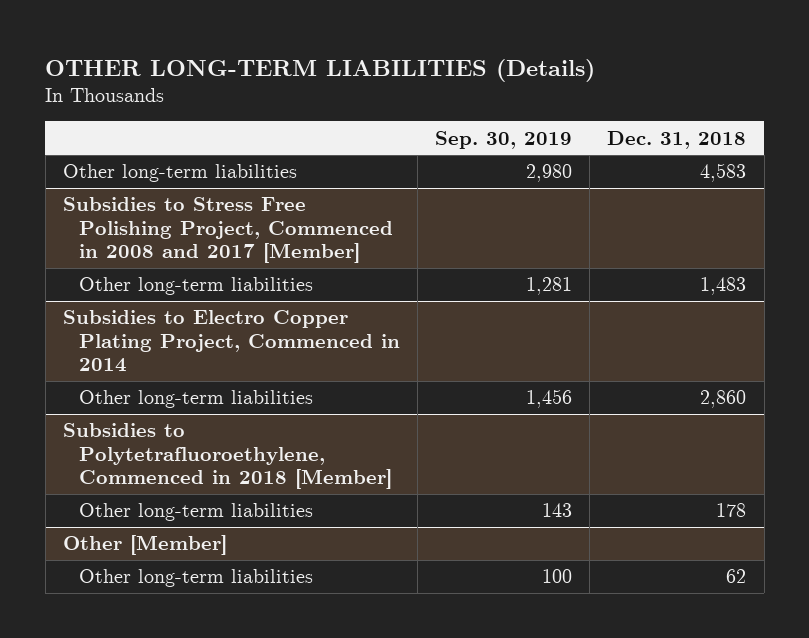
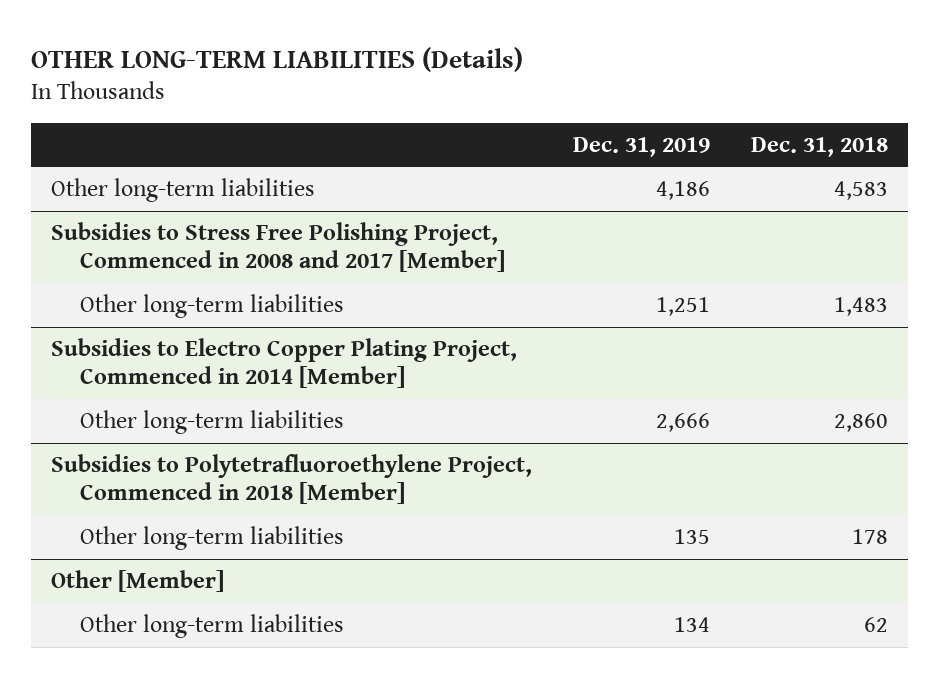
- | Sep. 30, 2019 | Dec. 31, 2018
+ | Dec. 31, 2019 | Dec. 31, 2018
- Subsidies to Electro Copper Plating Project, Commenced in 2014
+ Subsidies to Electro Copper Plating Project, Commenced in 2014 [Member]
- Subsidies to Polytetrafluoroethylene, Commenced in 2018 [Member]
+ Subsidies to Polytetrafluoroethylene Project, Commenced in 2018 [Member]

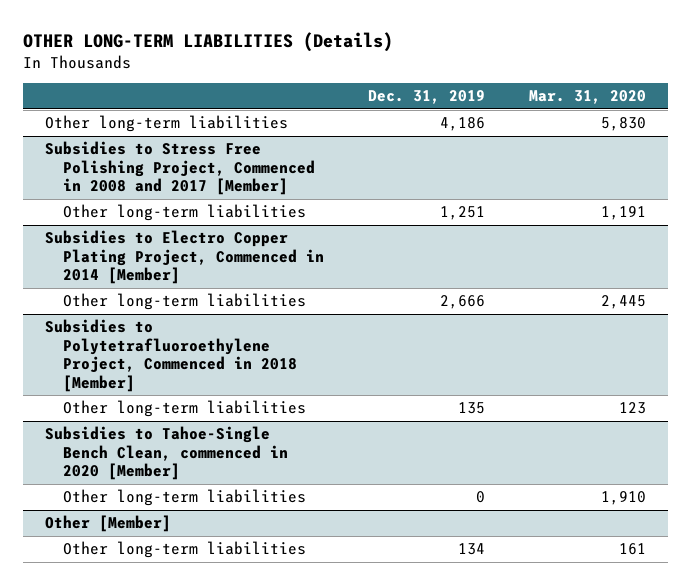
- | Dec. 31, 2019 | Dec. 31, 2018
+ | Dec. 31, 2019 | Mar. 31, 2020
+ Subsidies to Tahoe-Single Bench Clean, commenced in 2020 [Member]
+ Other long-term liabilities | 0 | 1,910

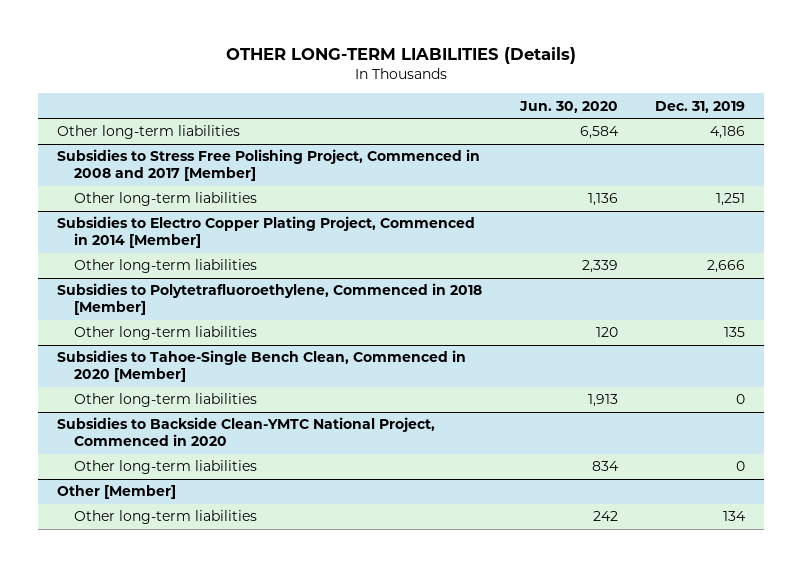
- | Dec. 31, 2019 | Mar. 31, 2020
+ | Jun. 30, 2020 | Dec. 31, 2019
- Subsidies to Polytetrafluoroethylene Project, Commenced in 2018 [Member]
+ Subsidies to Polytetrafluoroethylene, Commenced in 2018 [Member]
- Subsidies to Tahoe-Single Bench Clean, commenced in 2020 [Member]
+ Subsidies to Tahoe-Single Bench Clean, Commenced in 2020 [Member]
+ Subsidies to Backside Clean-YMTC National Project, Commenced in 2020
+ Other long-term liabilities | 834 | 0

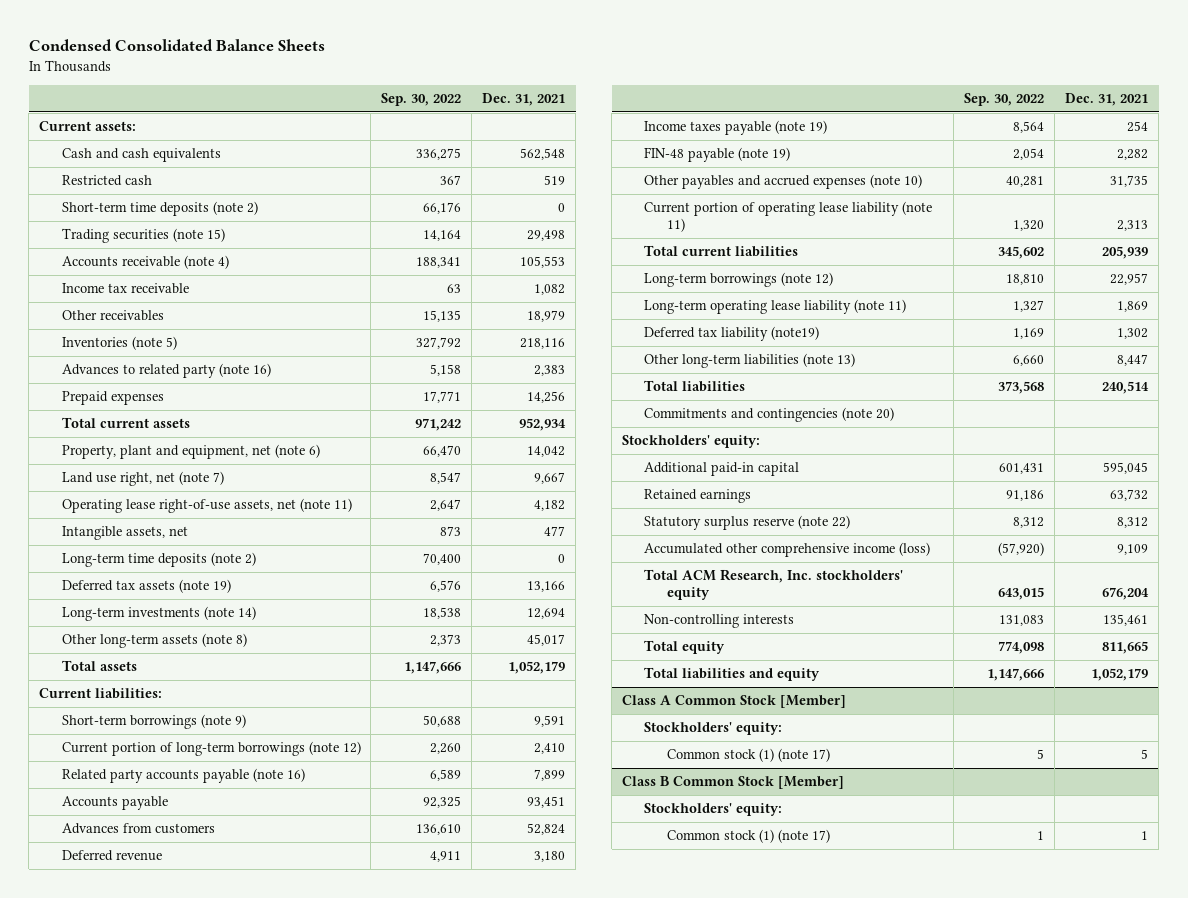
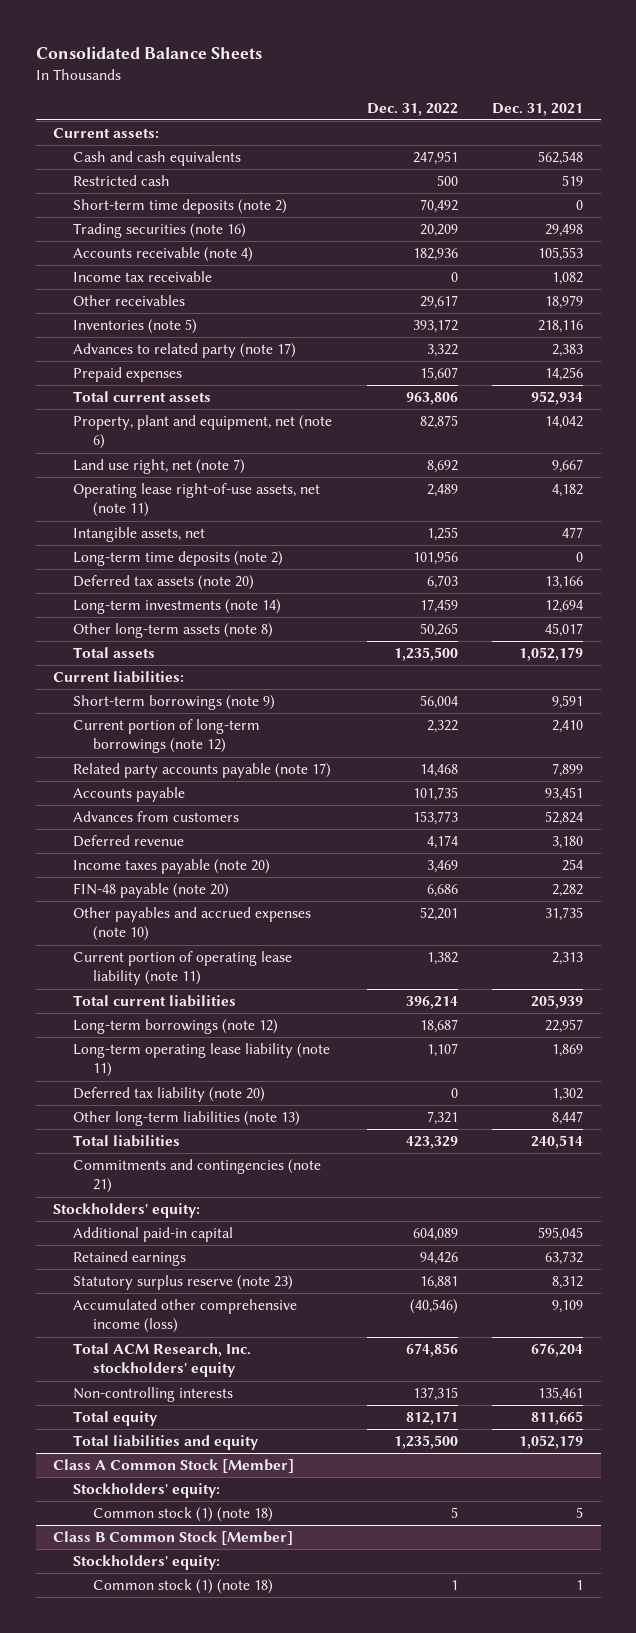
- Condensed Consolidated Balance Sheets
+ Consolidated Balance Sheets
- | Sep. 30, 2022 | Dec. 31, 2021
+ | Dec. 31, 2022 | Dec. 31, 2021
- Trading securities (note 15) | 14,164 | 29,498
+ Trading securities (note 16) | 20,209 | 29,498
- Advances to related party (note 16) | 5,158 | 2,383
+ Advances to related party (note 17) | 3,322 | 2,383
- Deferred tax assets (note 19) | 6,576 | 13,166
+ Deferred tax assets (note 20) | 6,703 | 13,166
- Related party accounts payable (note 16) | 6,589 | 7,899
+ Related party accounts payable (note 17) | 14,468 | 7,899
- Income taxes payable (note 19) | 8,564 | 254
- FIN-48 payable (note 19) | 2,054 | 2,282
+ Income taxes payable (note 20) | 3,469 | 254
+ FIN-48 payable (note 20) | 6,686 | 2,282
- Deferred tax liability (note19) | 1,169 | 1,302
+ Deferred tax liability (note 20) | 0 | 1,302
- Commitments and contingencies (note 20)
+ Commitments and contingencies (note 21)
- Statutory surplus reserve (note 22) | 8,312 | 8,312
+ Statutory surplus reserve (note 23) | 16,881 | 8,312
@ Class A Common Stock [Member]
- Common stock (1) (note 17) | 5 | 5
+ Common stock (1) (note 18) | 5 | 5
@ Class B Common Stock [Member]
- Common stock (1) (note 17) | 1 | 1
+ Common stock (1) (note 18) | 1 | 1

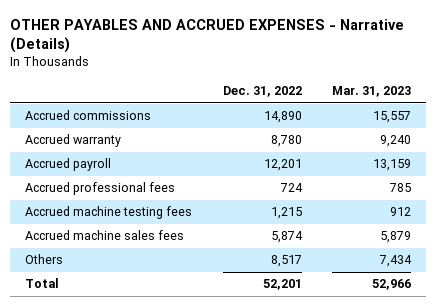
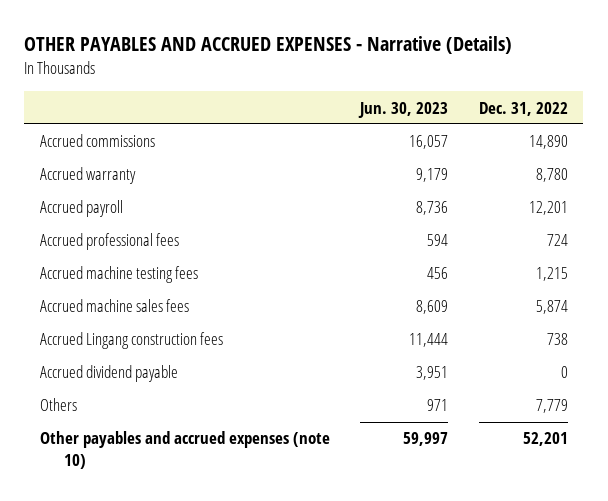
- | Dec. 31, 2022 | Mar. 31, 2023
+ | Jun. 30, 2023 | Dec. 31, 2022
- Others | 8,517 | 7,434
- Total | 52,201 | 52,966
+ Accrued Lingang construction fees | 11,444 | 738
+ Accrued dividend payable | 3,951 | 0
+ Others | 971 | 7,779
+ Other payables and accrued expenses (note 10) | 59,997 | 52,201

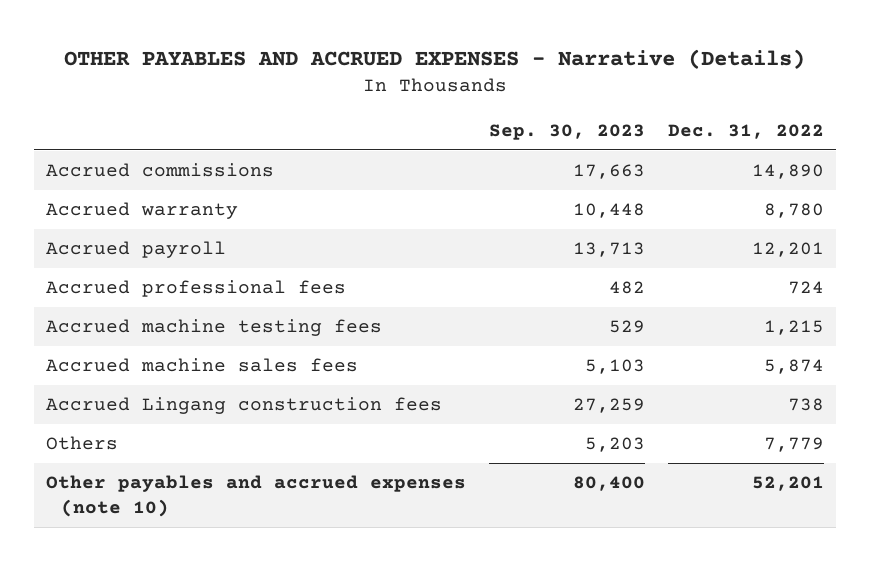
- | Jun. 30, 2023 | Dec. 31, 2022
+ | Sep. 30, 2023 | Dec. 31, 2022
- Accrued dividend payable | 3,951 | 0

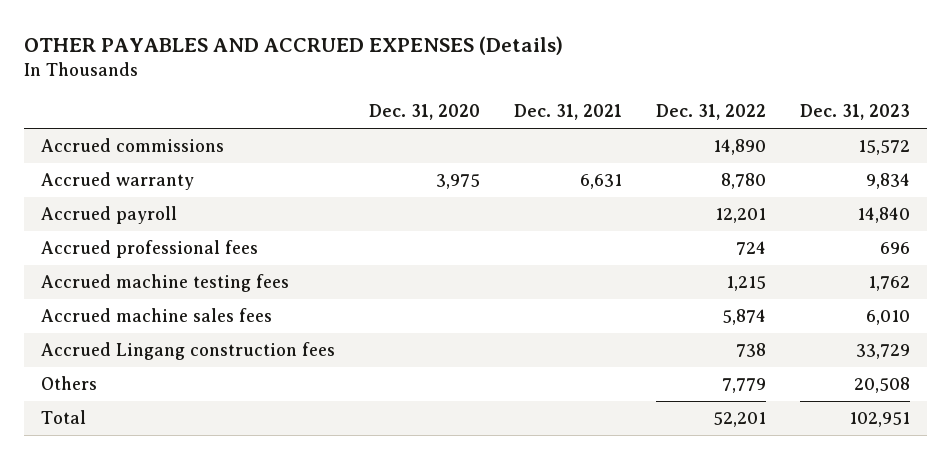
- OTHER PAYABLES AND ACCRUED EXPENSES - Narrative (Details)
+ OTHER PAYABLES AND ACCRUED EXPENSES (Details)
- | Sep. 30, 2023 | Dec. 31, 2022
+ | Dec. 31, 2020 | Dec. 31, 2021 | Dec. 31, 2022 | Dec. 31, 2023
- Other payables and accrued expenses (note 10) | 80,400 | 52,201
+ Total | | | 52,201 | 102,951

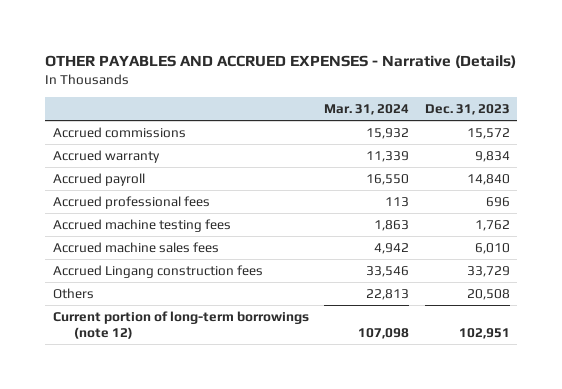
- OTHER PAYABLES AND ACCRUED EXPENSES (Details)
+ OTHER PAYABLES AND ACCRUED EXPENSES - Narrative (Details)
- | Dec. 31, 2020 | Dec. 31, 2021 | Dec. 31, 2022 | Dec. 31, 2023
+ | Mar. 31, 2024 | Dec. 31, 2023
- Total | | | 52,201 | 102,951
+ Current portion of long-term borrowings (note 12) | 107,098 | 102,951

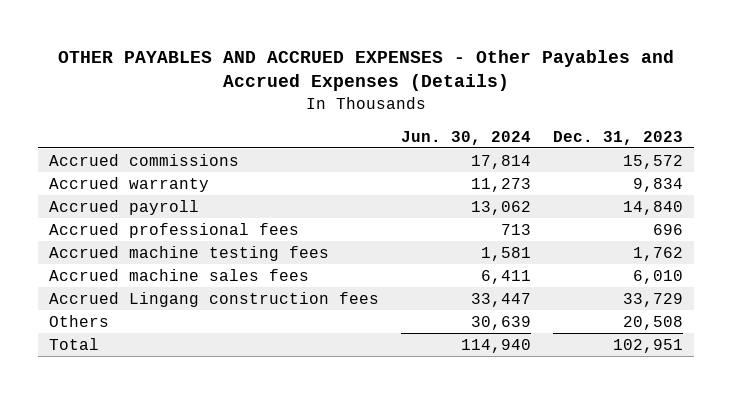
- OTHER PAYABLES AND ACCRUED EXPENSES - Narrative (Details)
+ OTHER PAYABLES AND ACCRUED EXPENSES - Other Payables and Accrued Expenses (Details)
- | Mar. 31, 2024 | Dec. 31, 2023
+ | Jun. 30, 2024 | Dec. 31, 2023
- Current portion of long-term borrowings (note 12) | 107,098 | 102,951
+ Total | 114,940 | 102,951

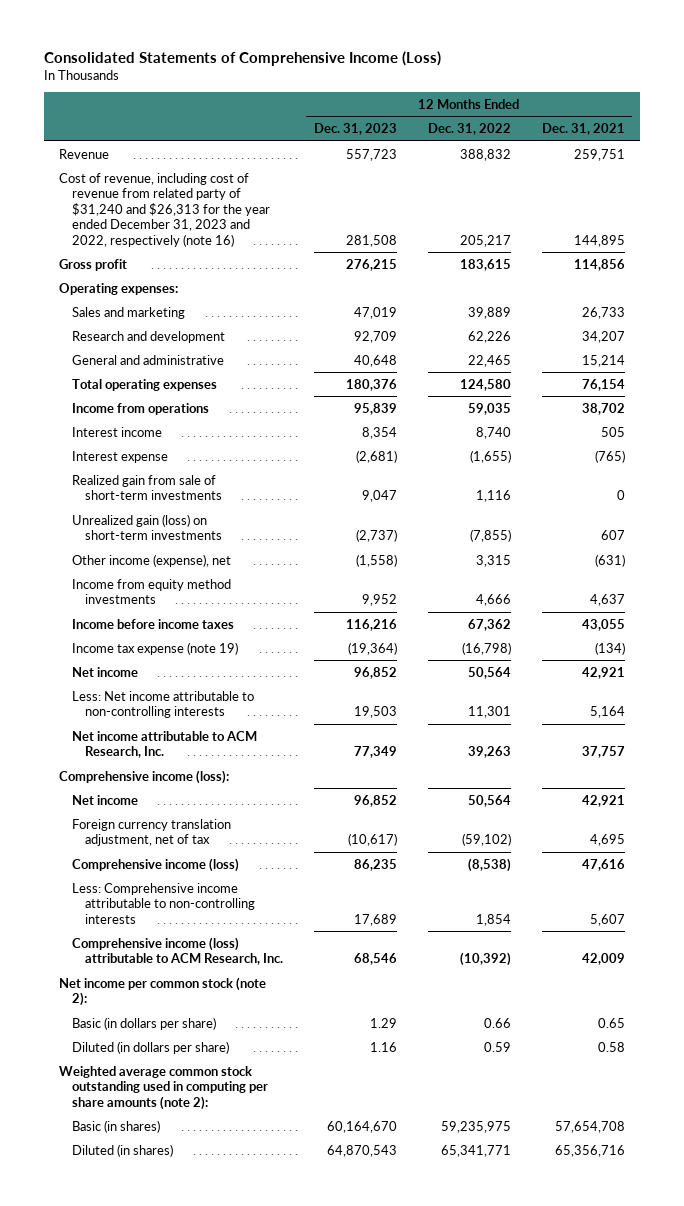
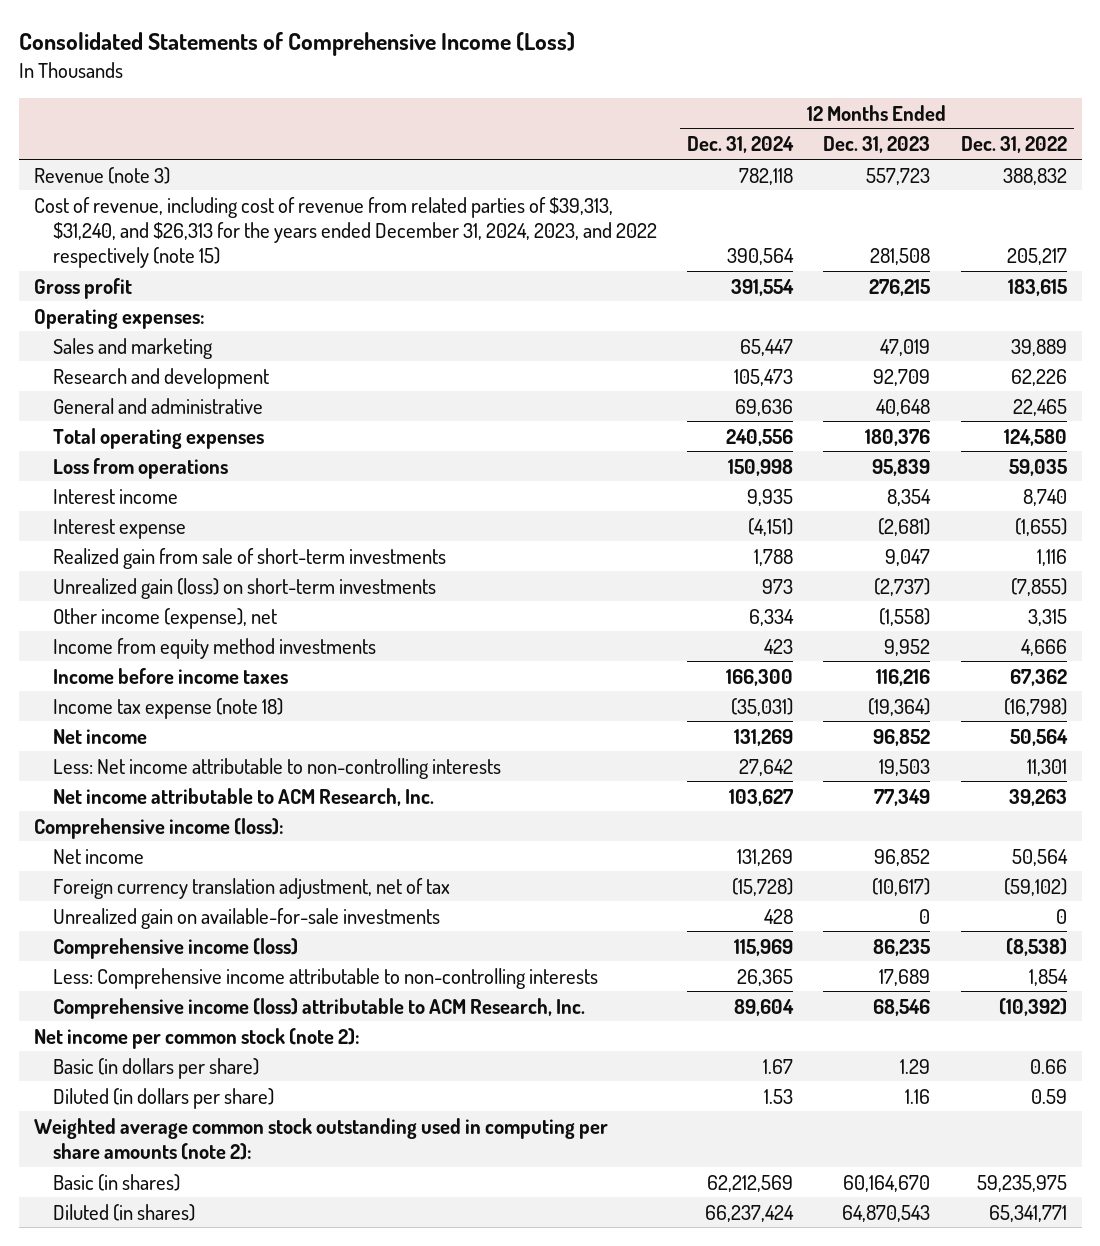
- | 12 Months Ended Dec. 31, 2023 | 12 Months Ended Dec. 31, 2022 | 12 Months Ended Dec. 31, 2021
+ | 12 Months Ended Dec. 31, 2024 | 12 Months Ended Dec. 31, 2023 | 12 Months Ended Dec. 31, 2022
- Revenue | 557,723 | 388,832 | 259,751
- Cost of revenue, including cost of revenue from related party of $31,240 and $26,313 for the year ended December 31, 2023 and 2022, respectively (note 16) | 281,508 | 205,217 | 144,895
+ Revenue (note 3) | 782,118 | 557,723 | 388,832
+ Cost of revenue, including cost of revenue from related parties of $39,313, $31,240, and $26,313 for the years ended December 31, 2024, 2023, and 2022 respectively (note 15) | 390,564 | 281,508 | 205,217
- Income from operations | 95,839 | 59,035 | 38,702
+ Loss from operations | 150,998 | 95,839 | 59,035
- Income tax expense (note 19) | (19,364) | (16,798) | (134)
+ Income tax expense (note 18) | (35,031) | (19,364) | (16,798)
+ Unrealized gain on available-for-sale investments | 428 | 0 | 0

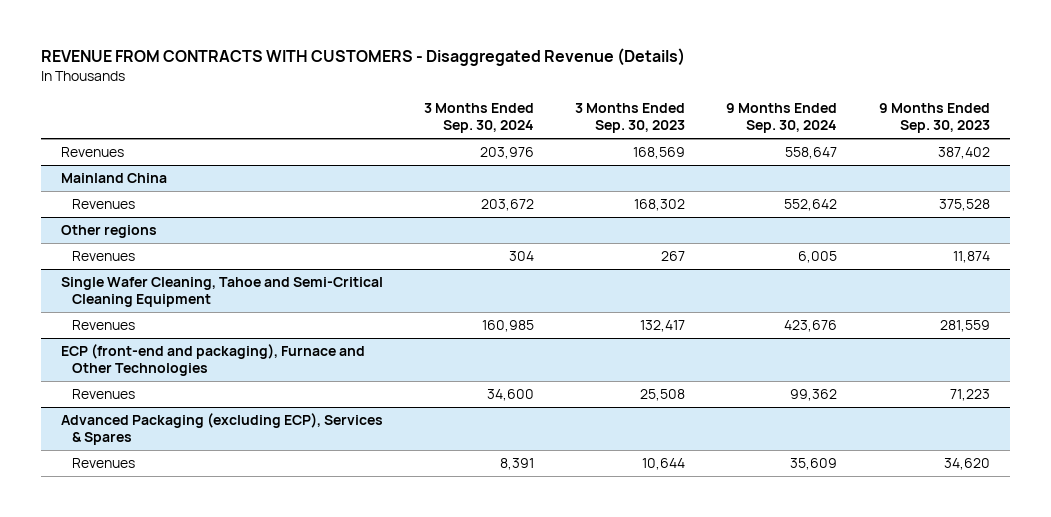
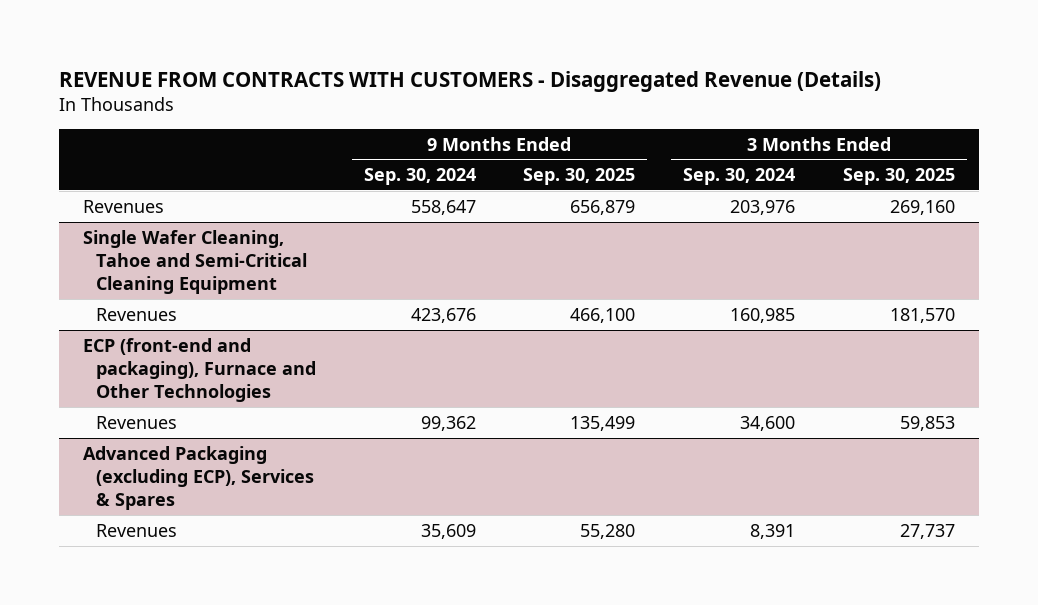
- | 3 Months Ended Sep. 30, 2024 | 3 Months Ended Sep. 30, 2023 | 9 Months Ended Sep. 30, 2024 | 9 Months Ended Sep. 30, 2023
+ | 9 Months Ended Sep. 30, 2024 | 9 Months Ended Sep. 30, 2025 | 3 Months Ended Sep. 30, 2024 | 3 Months Ended Sep. 30, 2025
- Mainland China
- Revenues | 203,672 | 168,302 | 552,642 | 375,528
- Other regions
- Revenues | 304 | 267 | 6,005 | 11,874

